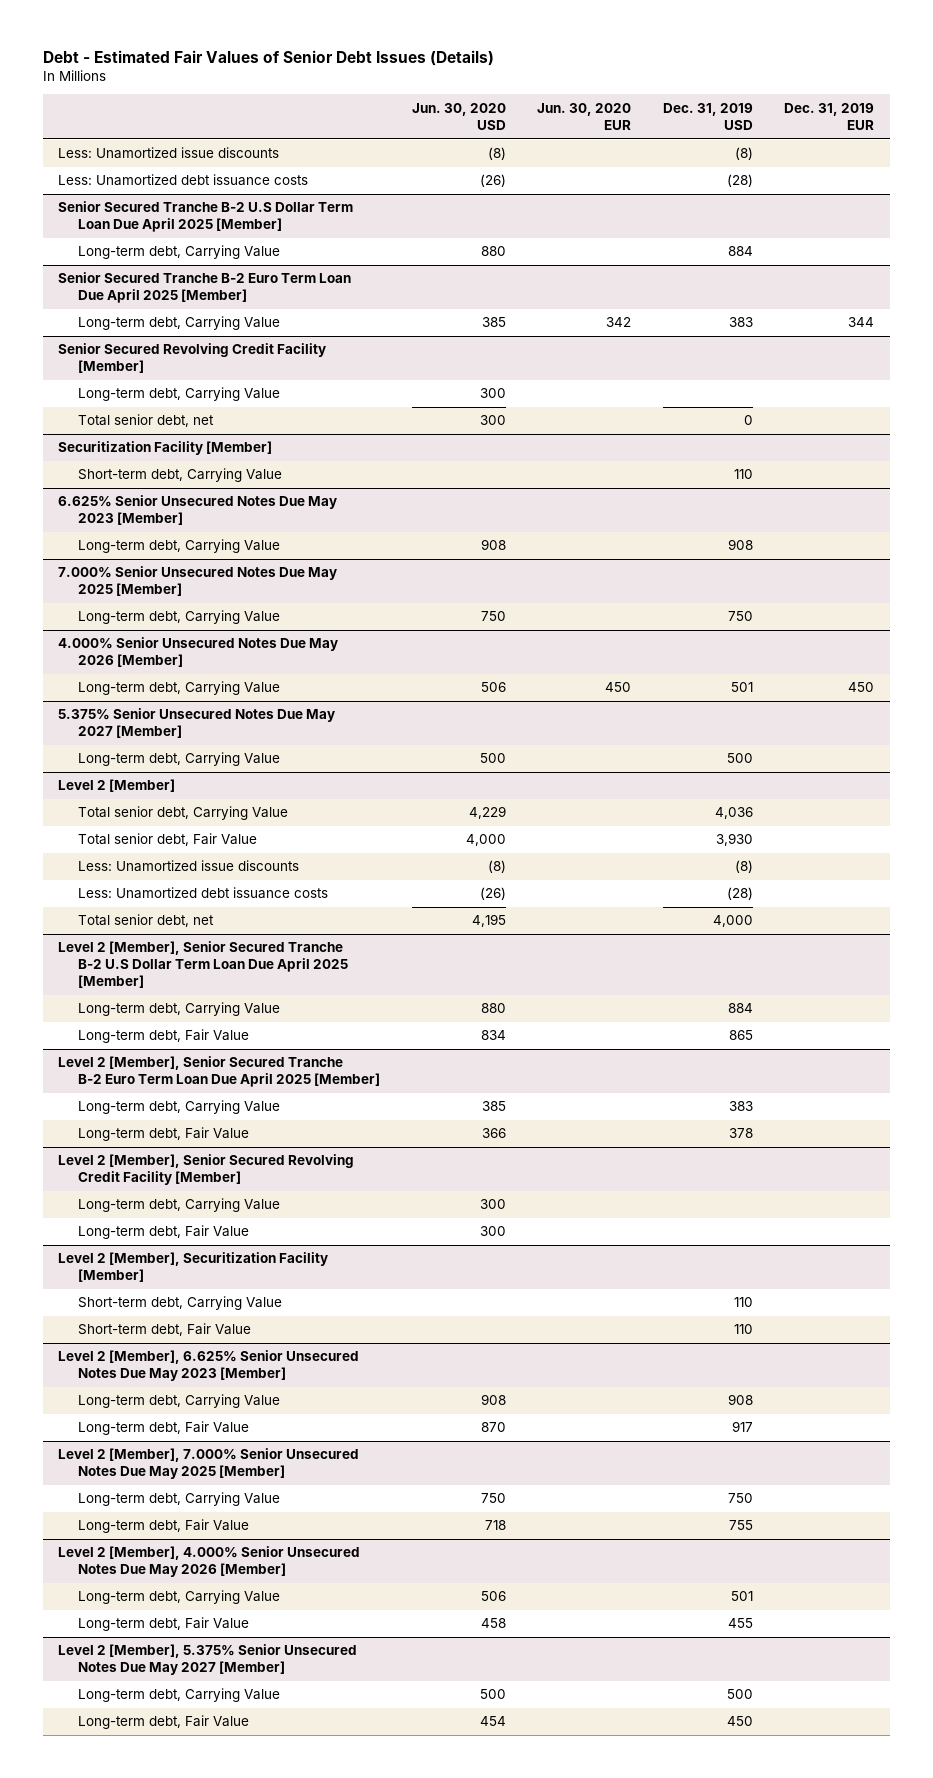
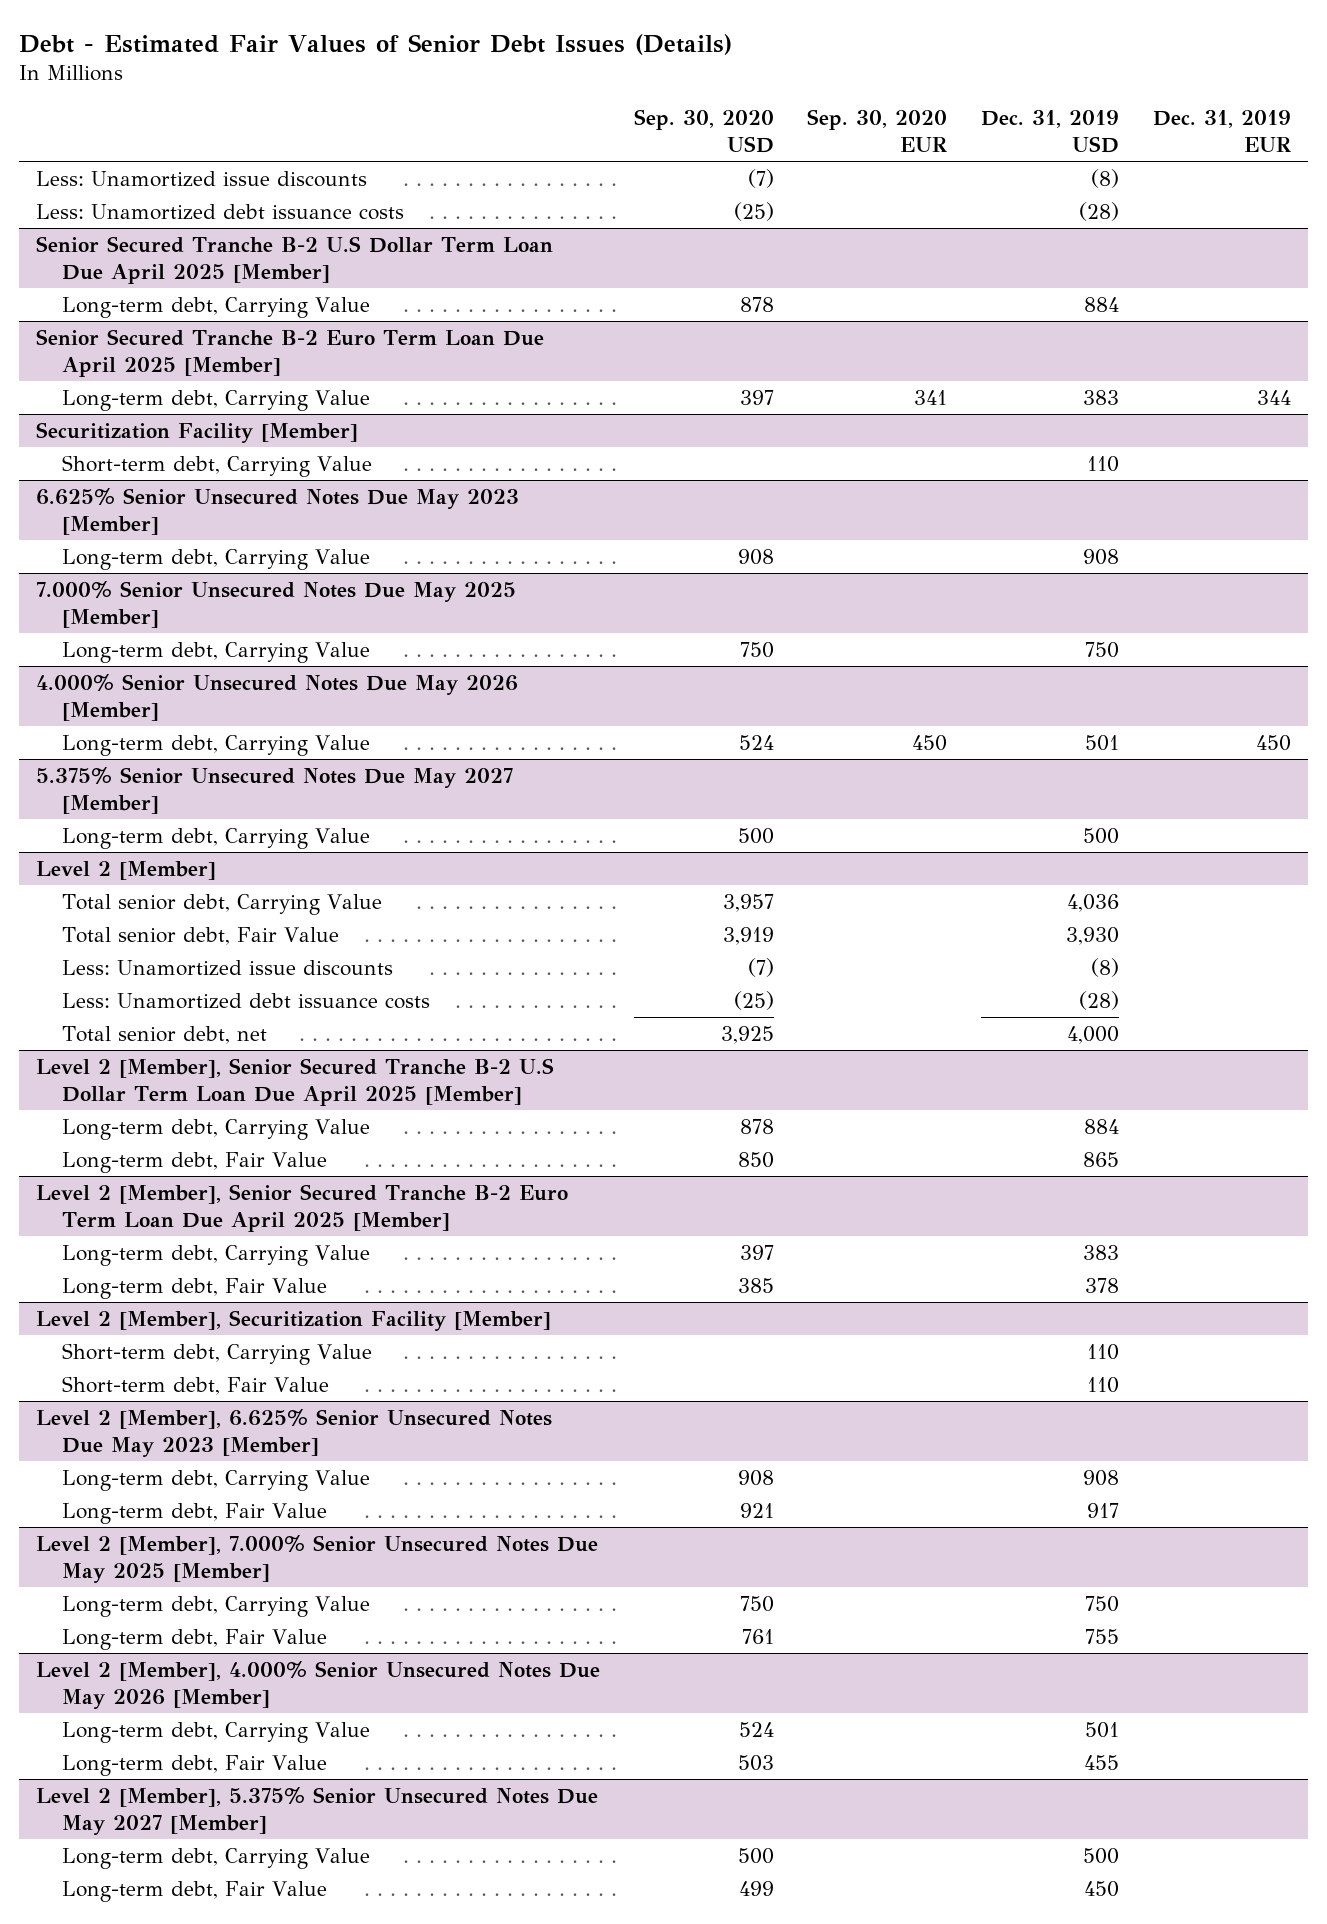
- | Jun. 30, 2020 USD | Jun. 30, 2020 EUR | Dec. 31, 2019 USD | Dec. 31, 2019 EUR
+ | Sep. 30, 2020 USD | Sep. 30, 2020 EUR | Dec. 31, 2019 USD | Dec. 31, 2019 EUR
- Senior Secured Revolving Credit Facility [Member]
- Long-term debt, Carrying Value | 300 | | |
- Total senior debt, net | 300 | | 0 |
- Level 2 [Member], Senior Secured Revolving Credit Facility [Member]
- Long-term debt, Carrying Value | 300 | | |
- Long-term debt, Fair Value | 300 | | |

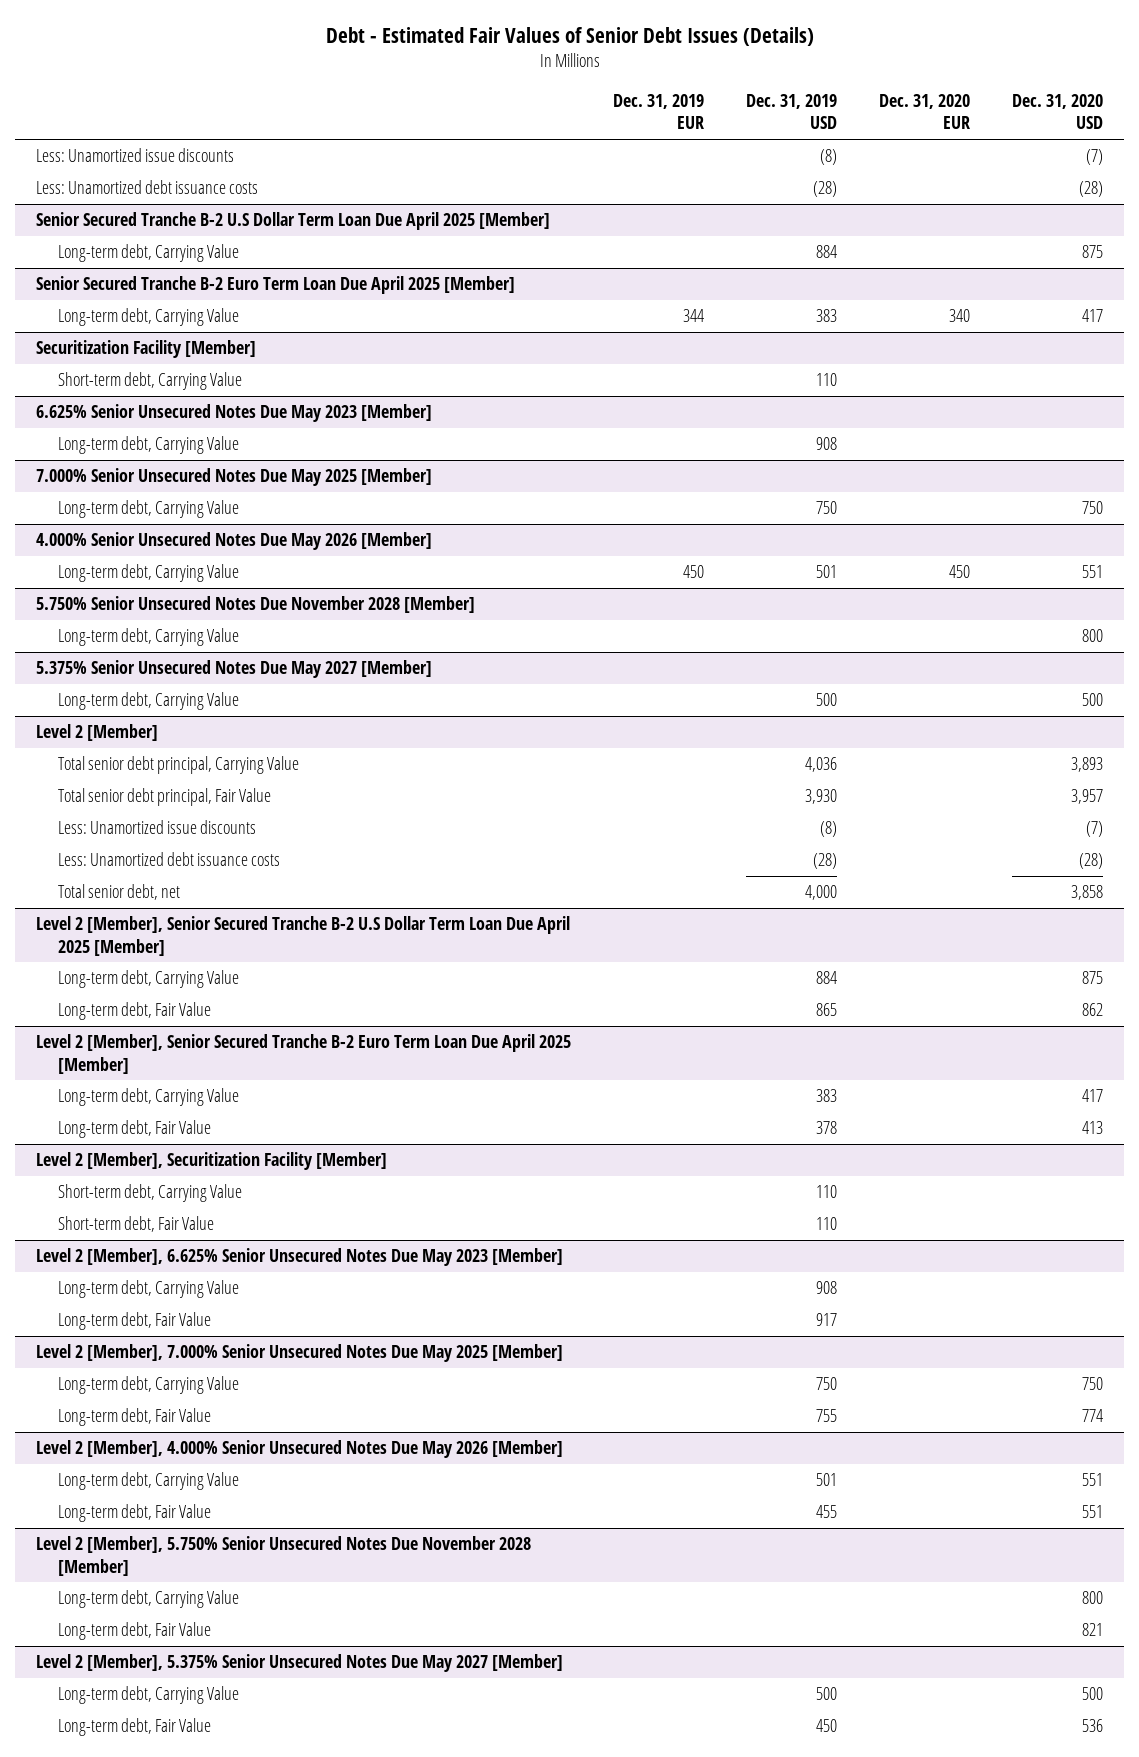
- | Sep. 30, 2020 USD | Sep. 30, 2020 EUR | Dec. 31, 2019 USD | Dec. 31, 2019 EUR
+ | Dec. 31, 2019 EUR | Dec. 31, 2019 USD | Dec. 31, 2020 EUR | Dec. 31, 2020 USD
+ 5.750% Senior Unsecured Notes Due November 2028 [Member]
+ Long-term debt, Carrying Value | | | | 800
@ Level 2 [Member]
- Total senior debt, Carrying Value | 3,957 | | 4,036 |
- Total senior debt, Fair Value | 3,919 | | 3,930 |
+ Total senior debt principal, Carrying Value | | 4,036 | | 3,893
+ Total senior debt principal, Fair Value | | 3,930 | | 3,957
+ Level 2 [Member], 5.750% Senior Unsecured Notes Due November 2028 [Member]
+ Long-term debt, Carrying Value | | | | 800
+ Long-term debt, Fair Value | | | | 821

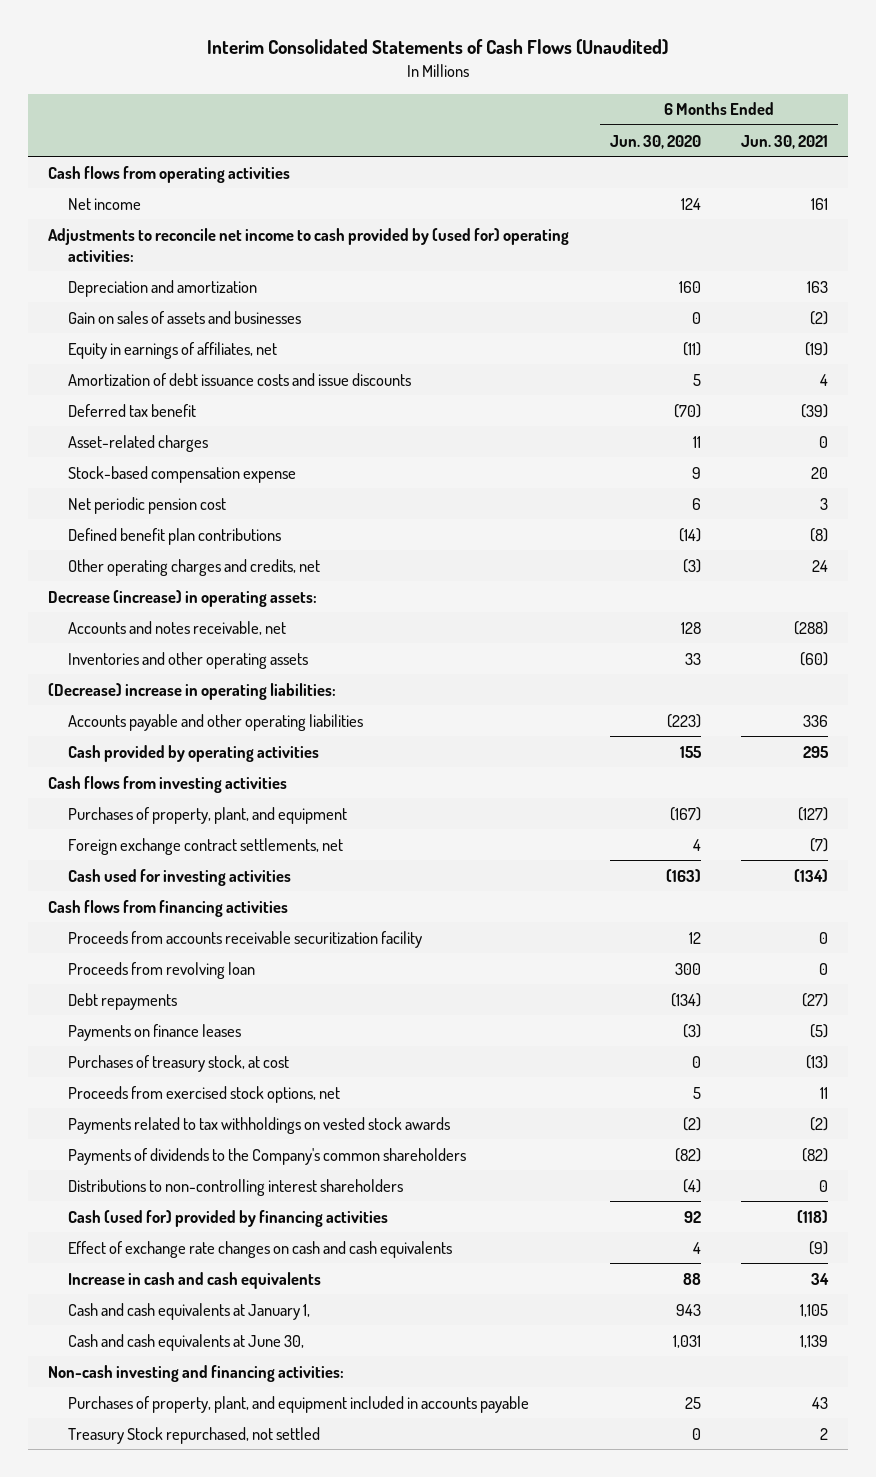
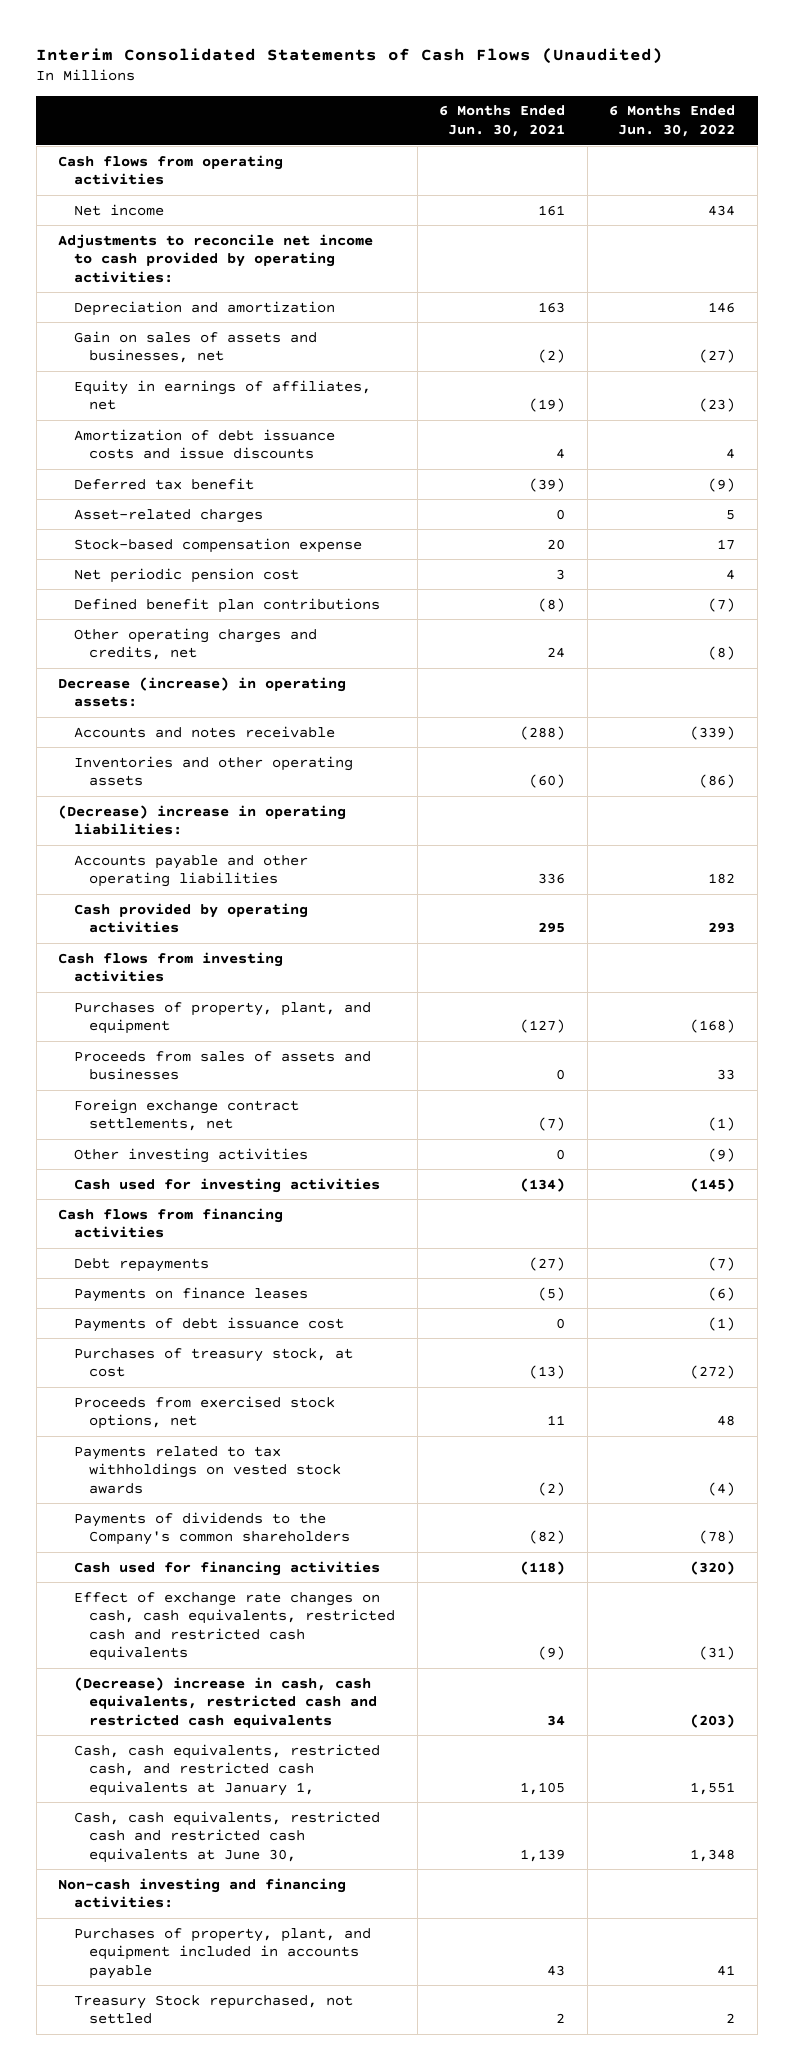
- | 6 Months Ended Jun. 30, 2020 | 6 Months Ended Jun. 30, 2021
+ | 6 Months Ended Jun. 30, 2021 | 6 Months Ended Jun. 30, 2022
- Adjustments to reconcile net income to cash provided by (used for) operating activities:
+ Adjustments to reconcile net income to cash provided by operating activities:
- Gain on sales of assets and businesses | 0 | (2)
+ Gain on sales of assets and businesses, net | (2) | (27)
- Accounts and notes receivable, net | 128 | (288)
+ Accounts and notes receivable | (288) | (339)
+ Proceeds from sales of assets and businesses | 0 | 33
+ Other investing activities | 0 | (9)
- Proceeds from accounts receivable securitization facility | 12 | 0
- Proceeds from revolving loan | 300 | 0
+ Payments of debt issuance cost | 0 | (1)
- Distributions to non-controlling interest shareholders | (4) | 0
- Cash (used for) provided by financing activities | 92 | (118)
- Effect of exchange rate changes on cash and cash equivalents | 4 | (9)
- Increase in cash and cash equivalents | 88 | 34
- Cash and cash equivalents at January 1, | 943 | 1,105
- Cash and cash equivalents at June 30, | 1,031 | 1,139
+ Cash used for financing activities | (118) | (320)
+ Effect of exchange rate changes on cash, cash equivalents, restricted cash and restricted cash equivalents | (9) | (31)
+ (Decrease) increase in cash, cash equivalents, restricted cash and restricted cash equivalents | 34 | (203)
+ Cash, cash equivalents, restricted cash, and restricted cash equivalents at January 1, | 1,105 | 1,551
+ Cash, cash equivalents, restricted cash and restricted cash equivalents at June 30, | 1,139 | 1,348

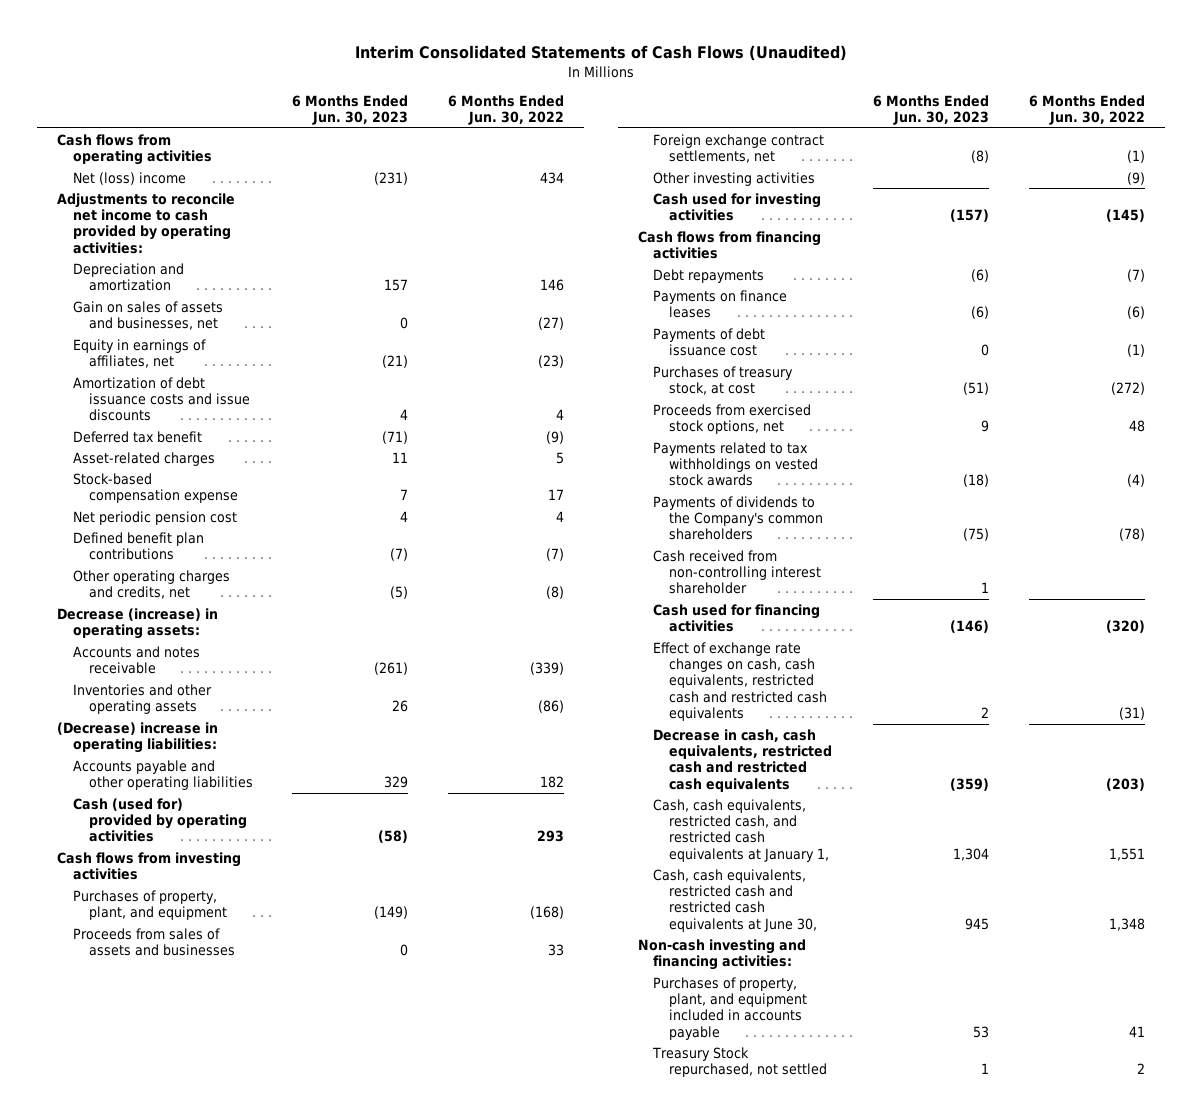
- | 6 Months Ended Jun. 30, 2021 | 6 Months Ended Jun. 30, 2022
+ | 6 Months Ended Jun. 30, 2023 | 6 Months Ended Jun. 30, 2022
- Net income | 161 | 434
+ Net (loss) income | (231) | 434
- Cash provided by operating activities | 295 | 293
+ Cash (used for) provided by operating activities | (58) | 293
+ Cash received from non-controlling interest shareholder | 1 |
- (Decrease) increase in cash, cash equivalents, restricted cash and restricted cash equivalents | 34 | (203)
+ Decrease in cash, cash equivalents, restricted cash and restricted cash equivalents | (359) | (203)

